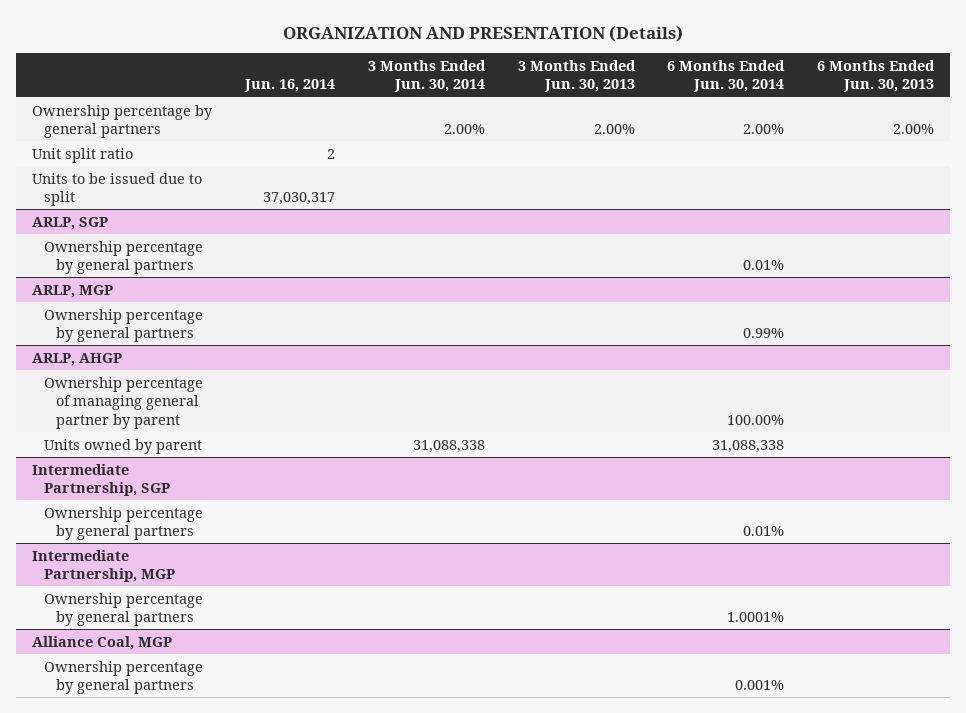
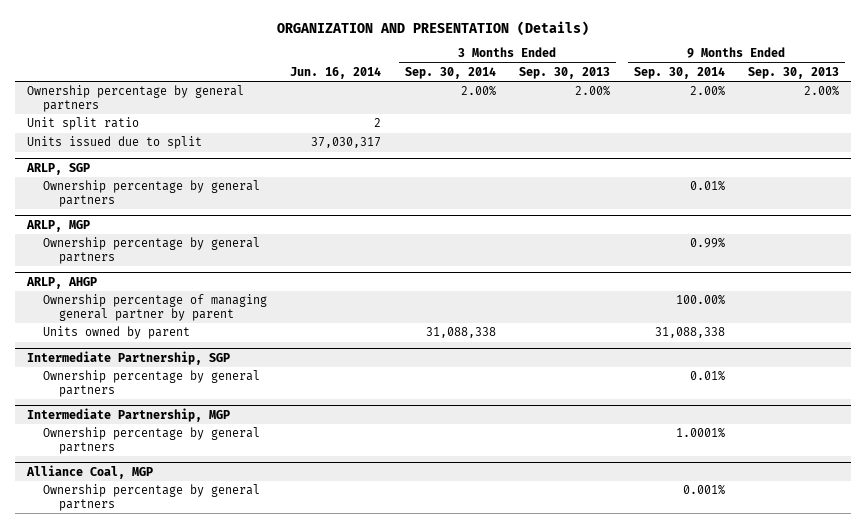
- | Jun. 16, 2014 | 3 Months Ended Jun. 30, 2014 | 3 Months Ended Jun. 30, 2013 | 6 Months Ended Jun. 30, 2014 | 6 Months Ended Jun. 30, 2013
+ | Jun. 16, 2014 | 3 Months Ended Sep. 30, 2014 | 3 Months Ended Sep. 30, 2013 | 9 Months Ended Sep. 30, 2014 | 9 Months Ended Sep. 30, 2013
- Units to be issued due to split | 37,030,317 | | | |
+ Units issued due to split | 37,030,317 | | | |

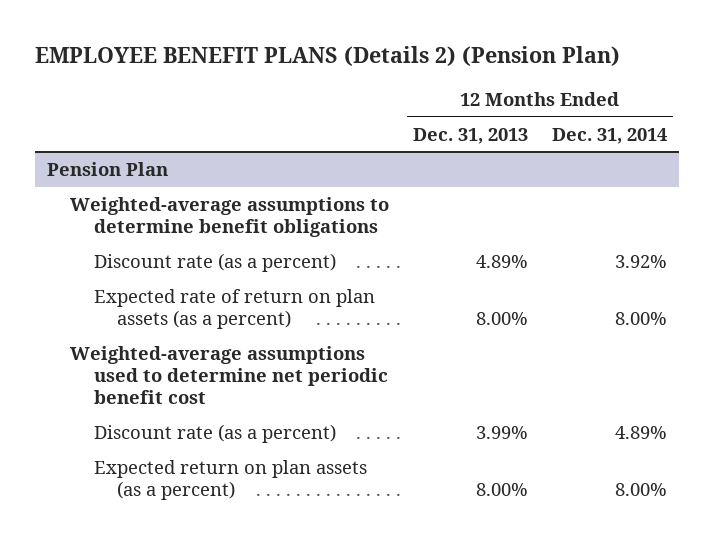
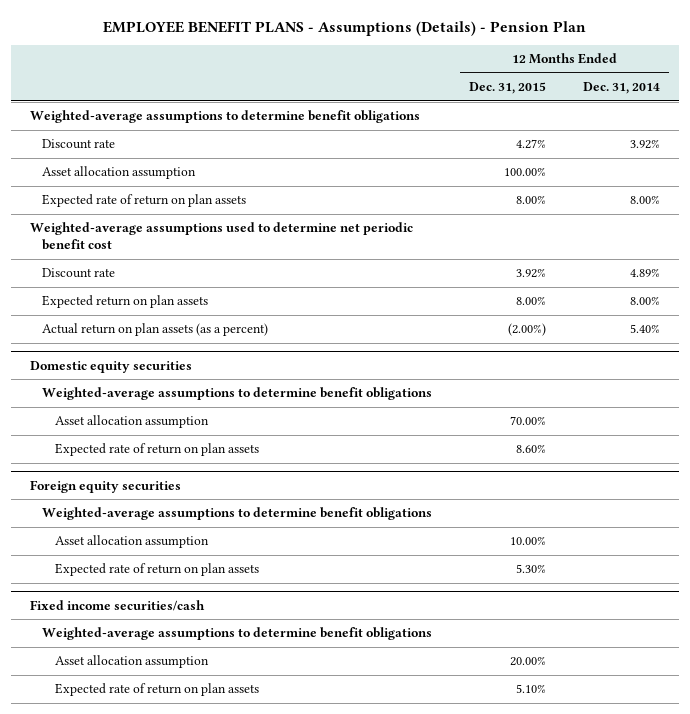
- EMPLOYEE BENEFIT PLANS (Details 2) (Pension Plan)
+ EMPLOYEE BENEFIT PLANS - Assumptions (Details) - Pension Plan
- | 12 Months Ended Dec. 31, 2013 | 12 Months Ended Dec. 31, 2014
+ | 12 Months Ended Dec. 31, 2015 | 12 Months Ended Dec. 31, 2014
- Pension Plan
- Weighted-average assumptions to determine benefit obligations
- Discount rate (as a percent) | 4.89% | 3.92%
- Expected rate of return on plan assets (as a percent) | 8.00% | 8.00%
- Weighted-average assumptions used to determine net periodic benefit cost
- Discount rate (as a percent) | 3.99% | 4.89%
- Expected return on plan assets (as a percent) | 8.00% | 8.00%
+ Weighted-average assumptions to determine benefit obligations
+ Discount rate | 4.27% | 3.92%
+ Asset allocation assumption | 100.00% |
+ Expected rate of return on plan assets | 8.00% | 8.00%
+ Weighted-average assumptions used to determine net periodic benefit cost
+ Discount rate | 3.92% | 4.89%
+ Expected return on plan assets | 8.00% | 8.00%
+ Actual return on plan assets (as a percent) | (2.00%) | 5.40%
+ Domestic equity securities
+ Weighted-average assumptions to determine benefit obligations
+ Asset allocation assumption | 70.00% |
+ Expected rate of return on plan assets | 8.60% |
+ Foreign equity securities
+ Weighted-average assumptions to determine benefit obligations
+ Asset allocation assumption | 10.00% |
+ Expected rate of return on plan assets | 5.30% |
+ Fixed income securities/cash
+ Weighted-average assumptions to determine benefit obligations
+ Asset allocation assumption | 20.00% |
+ Expected rate of return on plan assets | 5.10% |

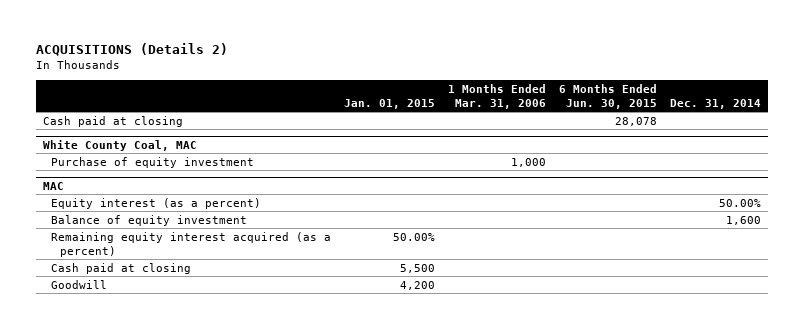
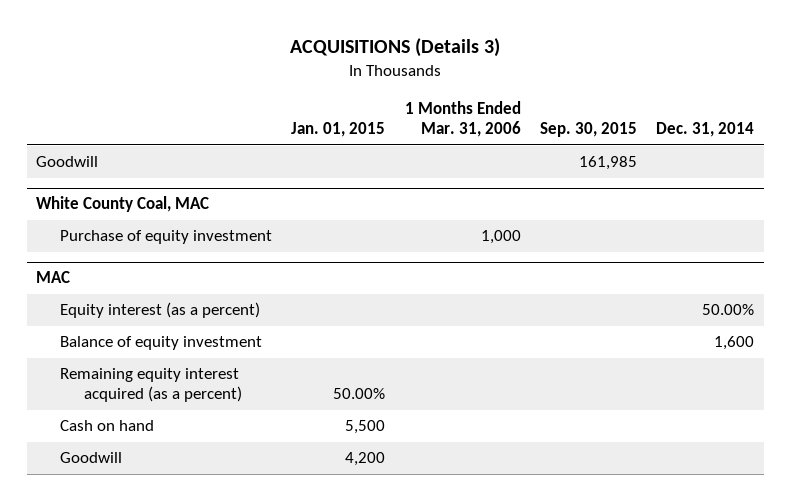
- ACQUISITIONS (Details 2)
+ ACQUISITIONS (Details 3)
- | Jan. 01, 2015 | 1 Months Ended Mar. 31, 2006 | 6 Months Ended Jun. 30, 2015 | Dec. 31, 2014
+ | Jan. 01, 2015 | 1 Months Ended Mar. 31, 2006 | Sep. 30, 2015 | Dec. 31, 2014
- Cash paid at closing | | | 28,078 |
+ Goodwill | | | 161,985 |
@ MAC
- Cash paid at closing | 5,500 | | |
+ Cash on hand | 5,500 | | |

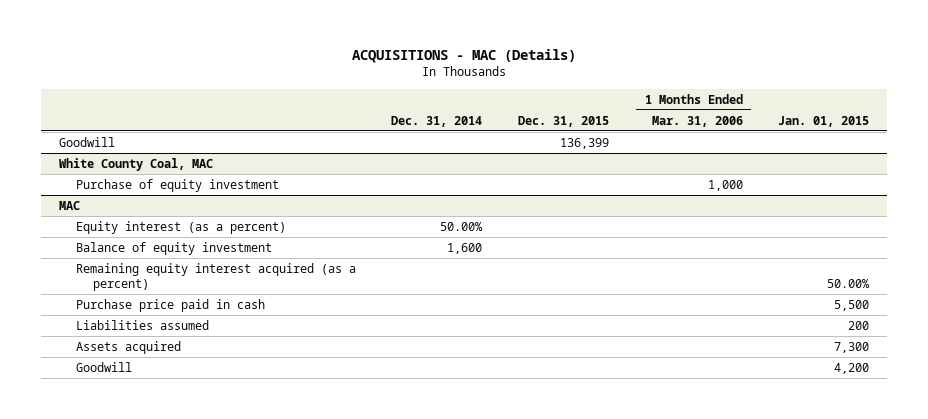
- ACQUISITIONS (Details 3)
+ ACQUISITIONS - MAC (Details)
- | Jan. 01, 2015 | 1 Months Ended Mar. 31, 2006 | Sep. 30, 2015 | Dec. 31, 2014
+ | Dec. 31, 2014 | Dec. 31, 2015 | 1 Months Ended Mar. 31, 2006 | Jan. 01, 2015
@ MAC
- Cash on hand | 5,500 | | |
+ Purchase price paid in cash | | | | 5,500
+ Liabilities assumed | | | | 200
+ Assets acquired | | | | 7,300

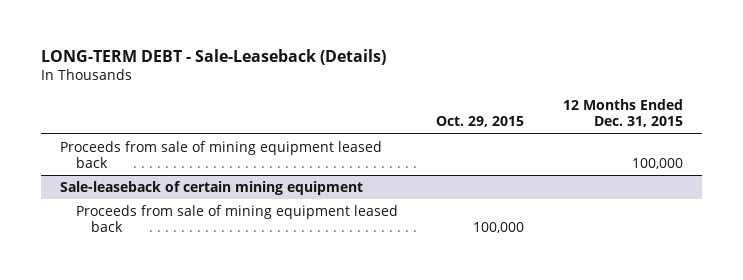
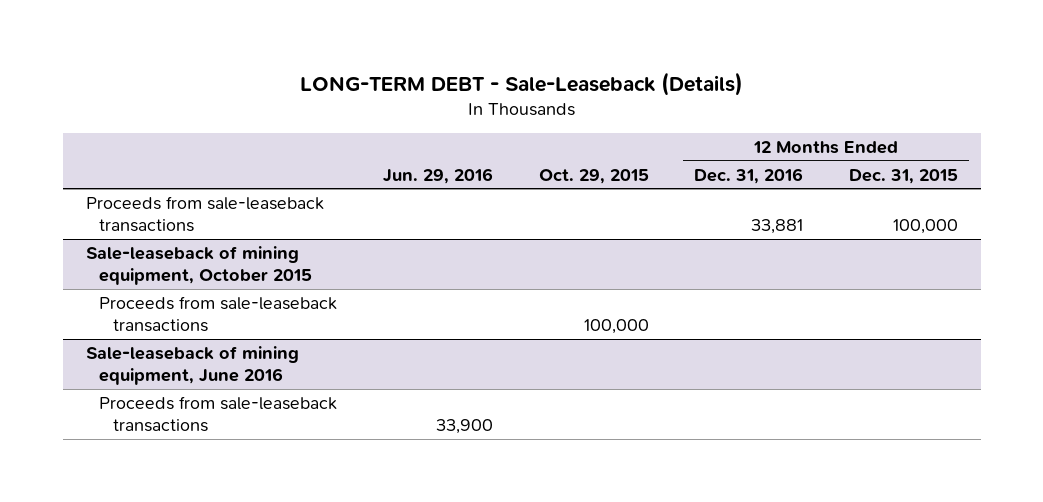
- | Oct. 29, 2015 | 12 Months Ended Dec. 31, 2015
+ | Jun. 29, 2016 | Oct. 29, 2015 | 12 Months Ended Dec. 31, 2016 | 12 Months Ended Dec. 31, 2015
- Proceeds from sale of mining equipment leased back | | 100,000
- Sale-leaseback of certain mining equipment
- Proceeds from sale of mining equipment leased back | 100,000 |
+ Proceeds from sale-leaseback transactions | | | 33,881 | 100,000
+ Sale-leaseback of mining equipment, October 2015
+ Proceeds from sale-leaseback transactions | | 100,000 | |
+ Sale-leaseback of mining equipment, June 2016
+ Proceeds from sale-leaseback transactions | 33,900 | | |

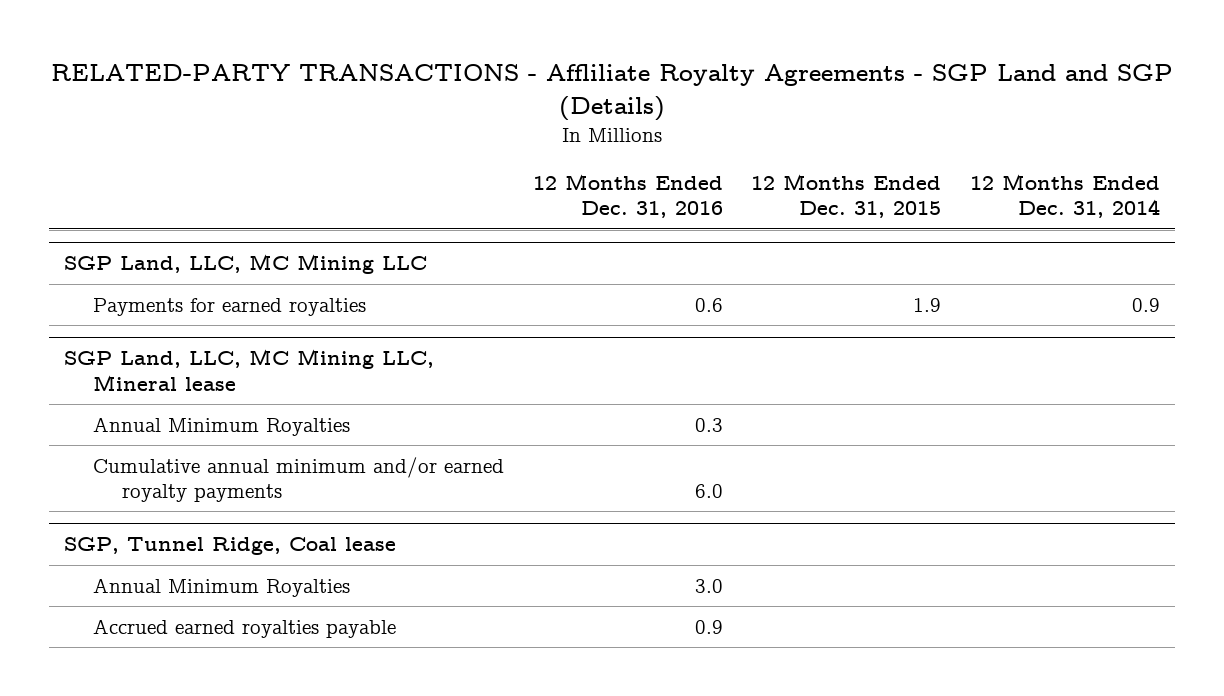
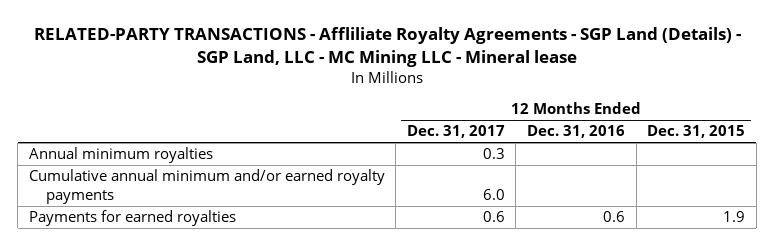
- RELATED-PARTY TRANSACTIONS - Affliliate Royalty Agreements - SGP Land and SGP (Details)
+ RELATED-PARTY TRANSACTIONS - Affliliate Royalty Agreements - SGP Land (Details) - SGP Land, LLC - MC Mining LLC - Mineral lease
- | 12 Months Ended Dec. 31, 2016 | 12 Months Ended Dec. 31, 2015 | 12 Months Ended Dec. 31, 2014
+ | 12 Months Ended Dec. 31, 2017 | 12 Months Ended Dec. 31, 2016 | 12 Months Ended Dec. 31, 2015
- SGP Land, LLC, MC Mining LLC
+ Annual minimum royalties | 0.3 | |
+ Cumulative annual minimum and/or earned royalty payments | 6.0 | |
- SGP Land, LLC, MC Mining LLC, Mineral lease
- Annual Minimum Royalties | 0.3 | |
- Cumulative annual minimum and/or earned royalty payments | 6.0 | |
- SGP, Tunnel Ridge, Coal lease
- Annual Minimum Royalties | 3.0 | |
- Accrued earned royalties payable | 0.9 | |

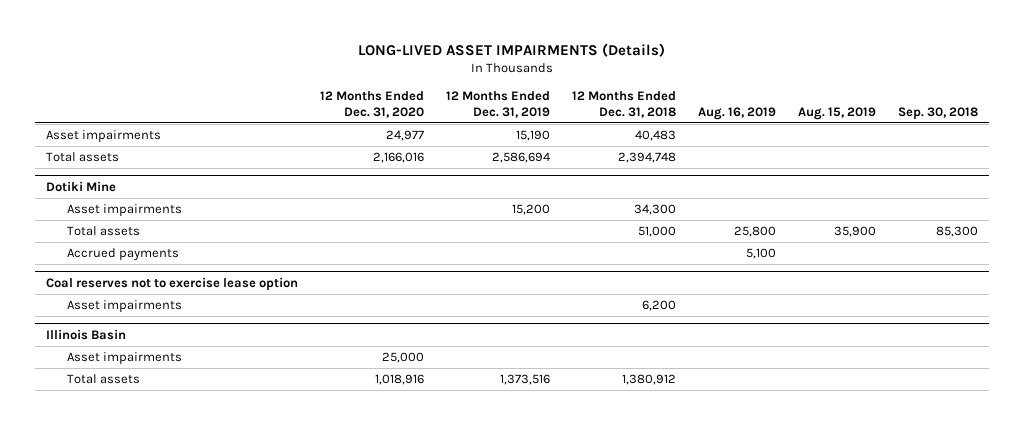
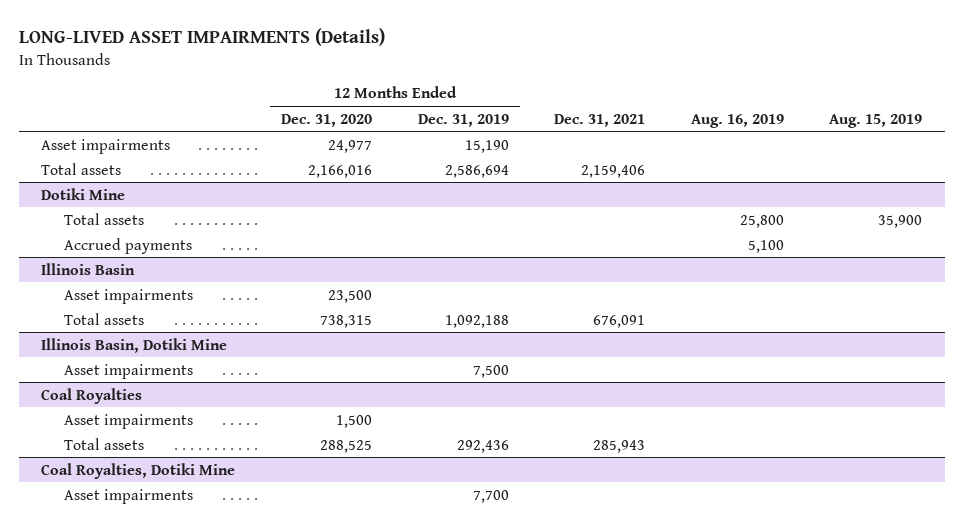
- | 12 Months Ended Dec. 31, 2020 | 12 Months Ended Dec. 31, 2019 | 12 Months Ended Dec. 31, 2018 | Aug. 16, 2019 | Aug. 15, 2019 | Sep. 30, 2018
+ | 12 Months Ended Dec. 31, 2020 | 12 Months Ended Dec. 31, 2019 | Dec. 31, 2021 | Aug. 16, 2019 | Aug. 15, 2019
@ Dotiki Mine
- Asset impairments | | 15,200 | 34,300 | | |
- Coal reserves not to exercise lease option
- Asset impairments | | | 6,200 | | |
@ Illinois Basin
- Asset impairments | 25,000 | | | | |
- Total assets | 1,018,916 | 1,373,516 | 1,380,912 | | |
+ Asset impairments | 23,500 | | | |
+ Total assets | 738,315 | 1,092,188 | 676,091 | |
+ Illinois Basin, Dotiki Mine
+ Asset impairments | | 7,500 | | |
+ Coal Royalties
+ Asset impairments | 1,500 | | | |
+ Total assets | 288,525 | 292,436 | 285,943 | |
+ Coal Royalties, Dotiki Mine
+ Asset impairments | | 7,700 | | |

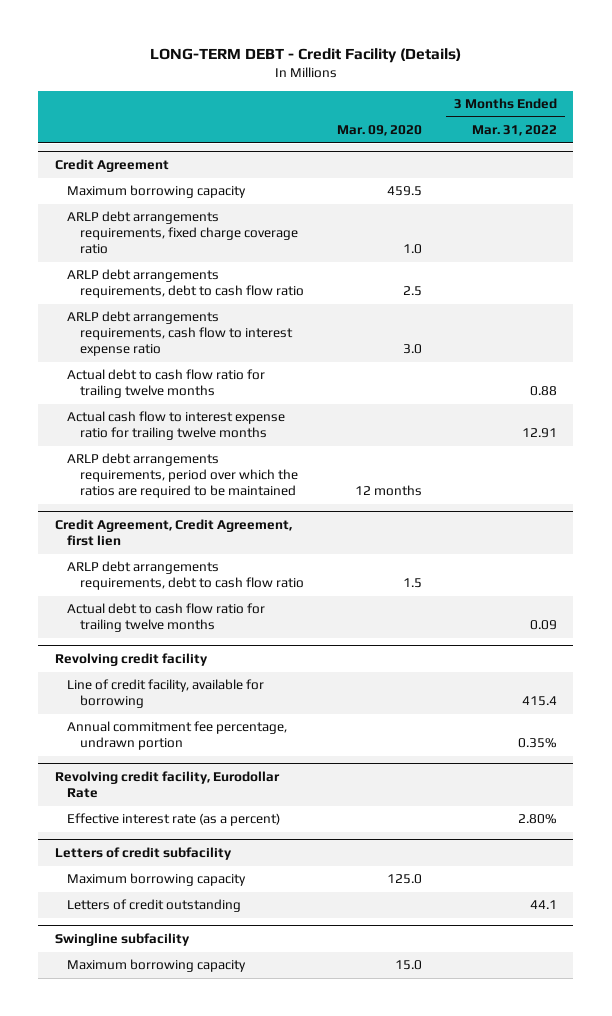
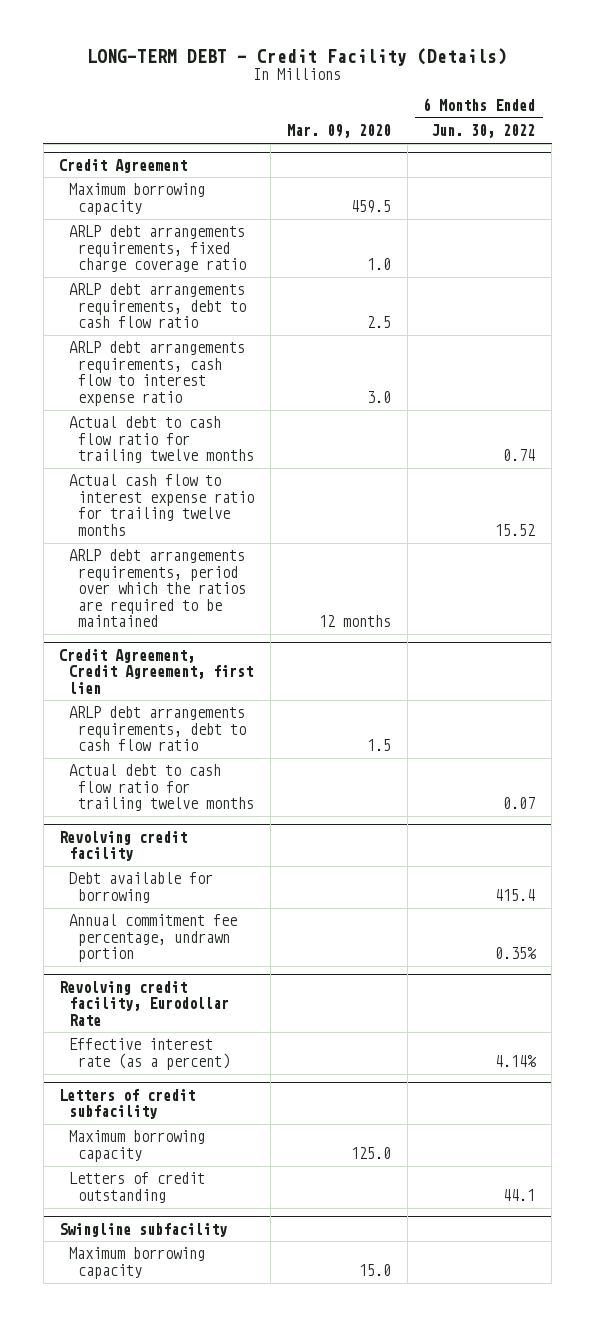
- | Mar. 09, 2020 | 3 Months Ended Mar. 31, 2022
+ | Mar. 09, 2020 | 6 Months Ended Jun. 30, 2022
@ Revolving credit facility
- Line of credit facility, available for borrowing | | 415.4
+ Debt available for borrowing | | 415.4

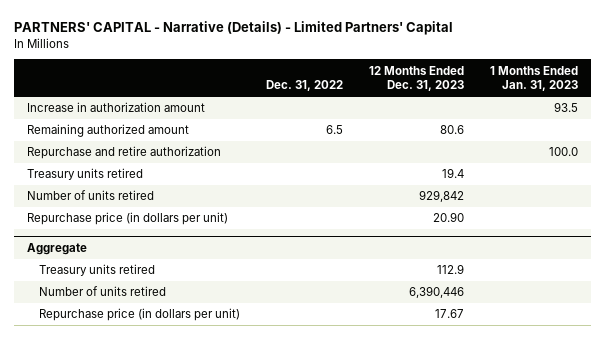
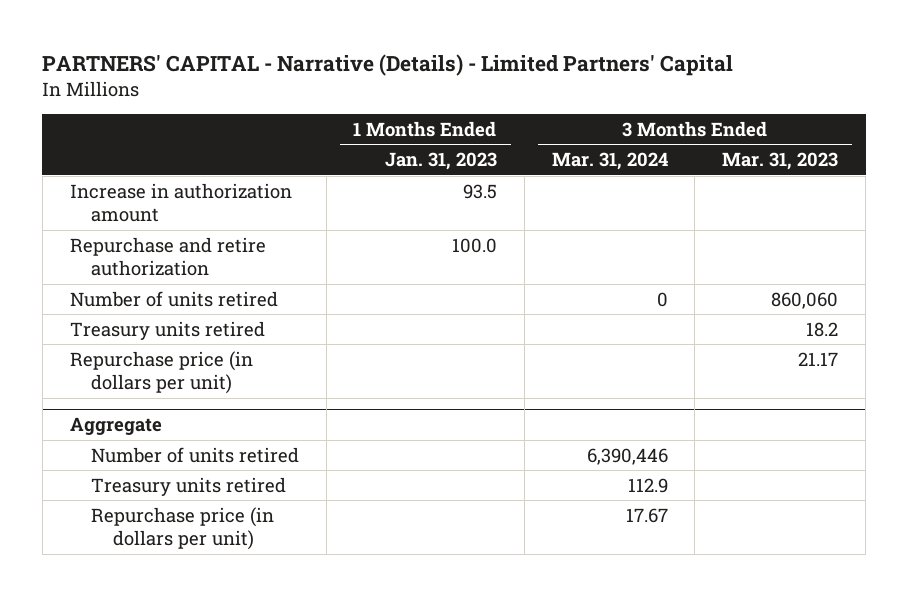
- | Dec. 31, 2022 | 12 Months Ended Dec. 31, 2023 | 1 Months Ended Jan. 31, 2023
+ | 1 Months Ended Jan. 31, 2023 | 3 Months Ended Mar. 31, 2024 | 3 Months Ended Mar. 31, 2023
- Remaining authorized amount | 6.5 | 80.6 |
moved down: Treasury units retired | | | 18.2
@ Aggregate
moved down: Treasury units retired | | 112.9 |

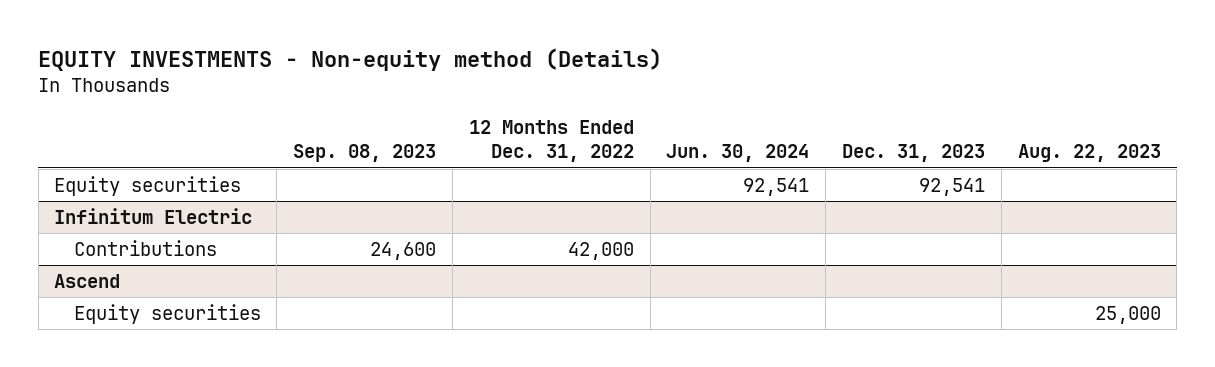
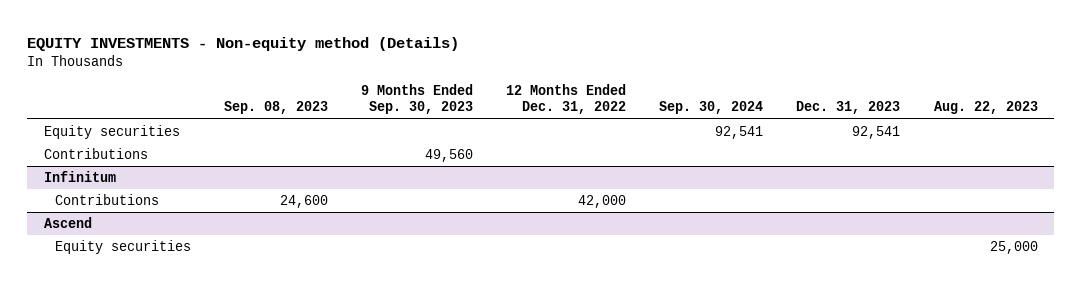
- | Sep. 08, 2023 | 12 Months Ended Dec. 31, 2022 | Jun. 30, 2024 | Dec. 31, 2023 | Aug. 22, 2023
+ | Sep. 08, 2023 | 9 Months Ended Sep. 30, 2023 | 12 Months Ended Dec. 31, 2022 | Sep. 30, 2024 | Dec. 31, 2023 | Aug. 22, 2023
- Infinitum Electric
+ Contributions | | 49,560 | | | |
+ Infinitum

